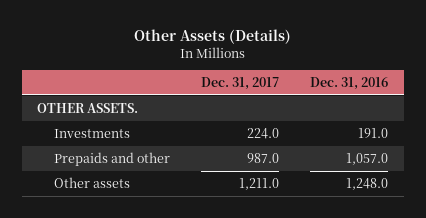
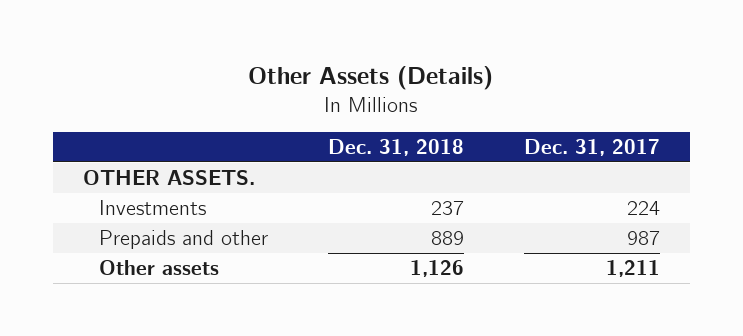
- | Dec. 31, 2017 | Dec. 31, 2016
+ | Dec. 31, 2018 | Dec. 31, 2017
- Investments | 224.0 | 191.0
- Prepaids and other | 987.0 | 1,057.0
- Other assets | 1,211.0 | 1,248.0
+ Investments | 237 | 224
+ Prepaids and other | 889 | 987
+ Other assets | 1,126 | 1,211

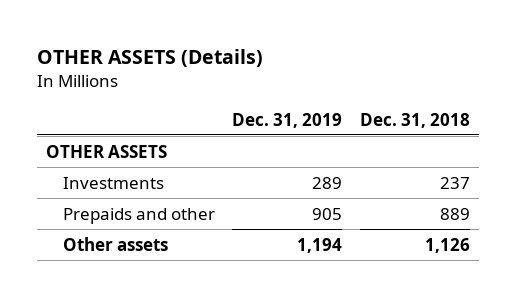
- Other Assets (Details)
+ OTHER ASSETS (Details)
- | Dec. 31, 2018 | Dec. 31, 2017
+ | Dec. 31, 2019 | Dec. 31, 2018
- OTHER ASSETS.
+ OTHER ASSETS

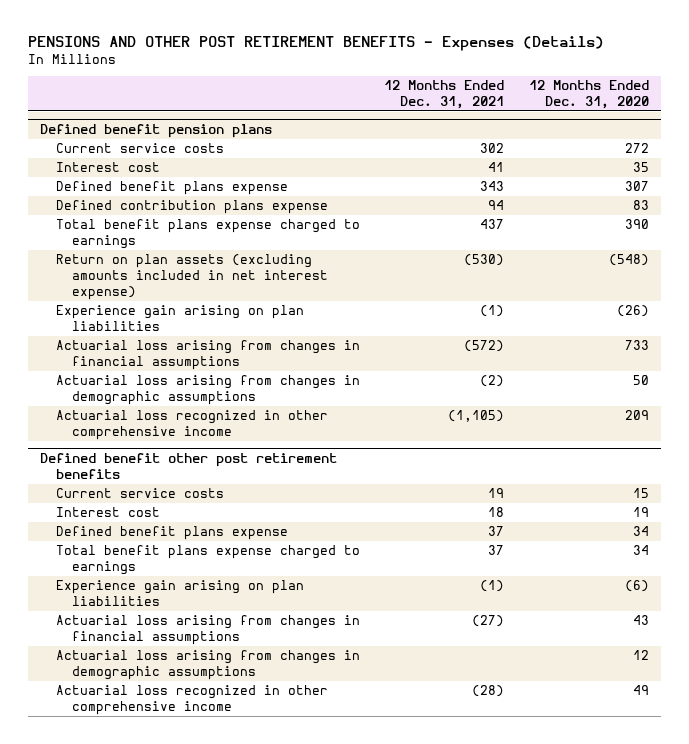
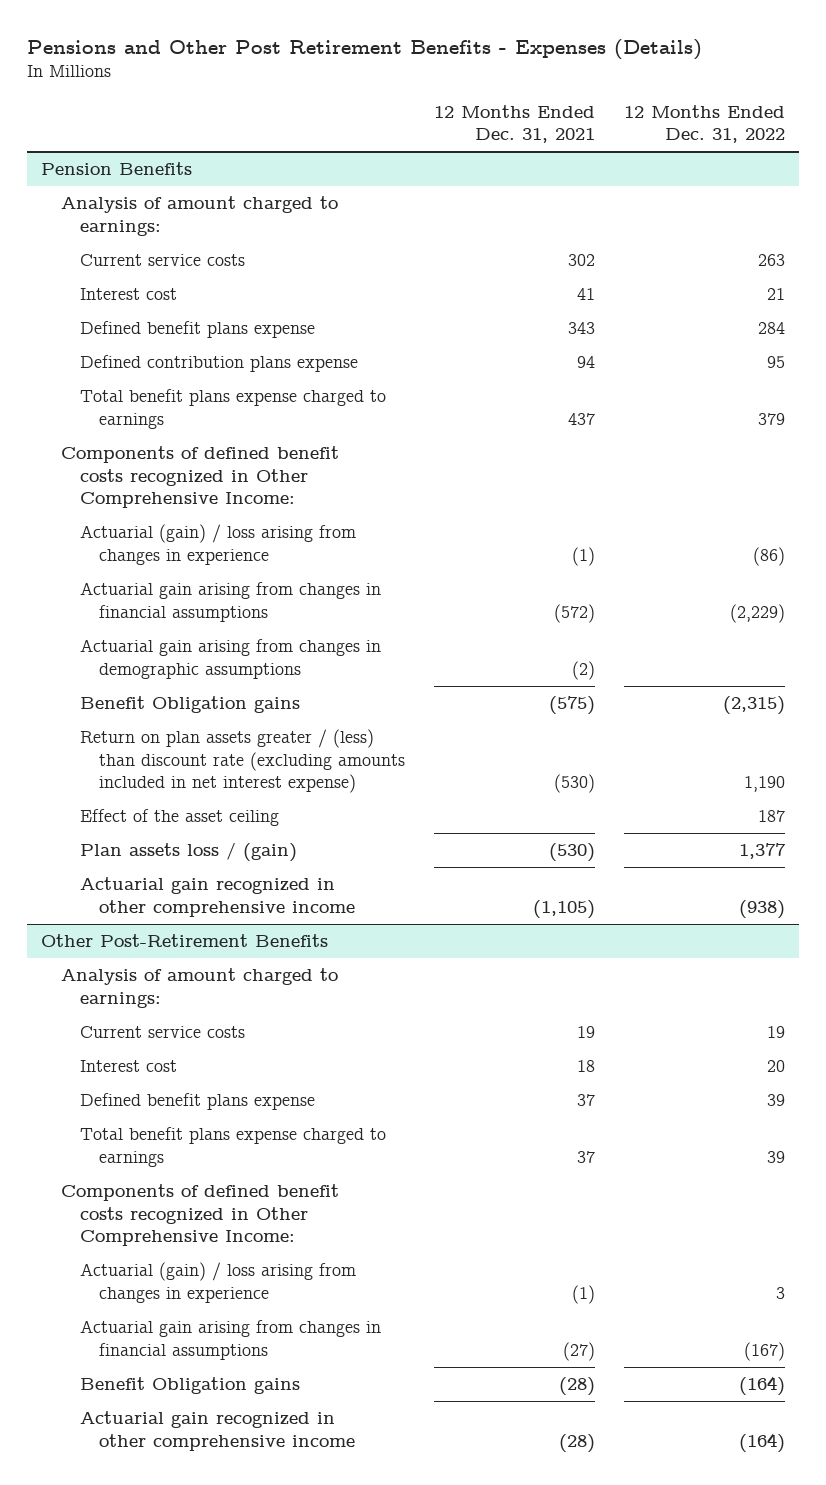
- PENSIONS AND OTHER POST RETIREMENT BENEFITS - Expenses (Details)
+ Pensions and Other Post Retirement Benefits - Expenses (Details)
- | 12 Months Ended Dec. 31, 2021 | 12 Months Ended Dec. 31, 2020
+ | 12 Months Ended Dec. 31, 2021 | 12 Months Ended Dec. 31, 2022
- Defined benefit pension plans
+ Pension Benefits
+ Analysis of amount charged to earnings:
- Return on plan assets (excluding amounts included in net interest expense) | (530) | (548)
- Experience gain arising on plan liabilities | (1) | (26)
- Actuarial loss arising from changes in financial assumptions | (572) | 733
- Actuarial loss arising from changes in demographic assumptions | (2) | 50
- Actuarial loss recognized in other comprehensive income | (1,105) | 209
- Defined benefit other post retirement benefits
+ Components of defined benefit costs recognized in Other Comprehensive Income:
+ Actuarial (gain) / loss arising from changes in experience | (1) | (86)
+ Actuarial gain arising from changes in financial assumptions | (572) | (2,229)
+ Actuarial gain arising from changes in demographic assumptions | (2) |
+ Benefit Obligation gains | (575) | (2,315)
+ Return on plan assets greater / (less) than discount rate (excluding amounts included in net interest expense) | (530) | 1,190
+ Effect of the asset ceiling | | 187
+ Plan assets loss / (gain) | (530) | 1,377
+ Actuarial gain recognized in other comprehensive income | (1,105) | (938)
+ Other Post-Retirement Benefits
+ Analysis of amount charged to earnings:
- Experience gain arising on plan liabilities | (1) | (6)
- Actuarial loss arising from changes in financial assumptions | (27) | 43
- Actuarial loss arising from changes in demographic assumptions | | 12
- Actuarial loss recognized in other comprehensive income | (28) | 49
+ Components of defined benefit costs recognized in Other Comprehensive Income:
+ Actuarial (gain) / loss arising from changes in experience | (1) | 3
+ Actuarial gain arising from changes in financial assumptions | (27) | (167)
+ Benefit Obligation gains | (28) | (164)
+ Actuarial gain recognized in other comprehensive income | (28) | (164)

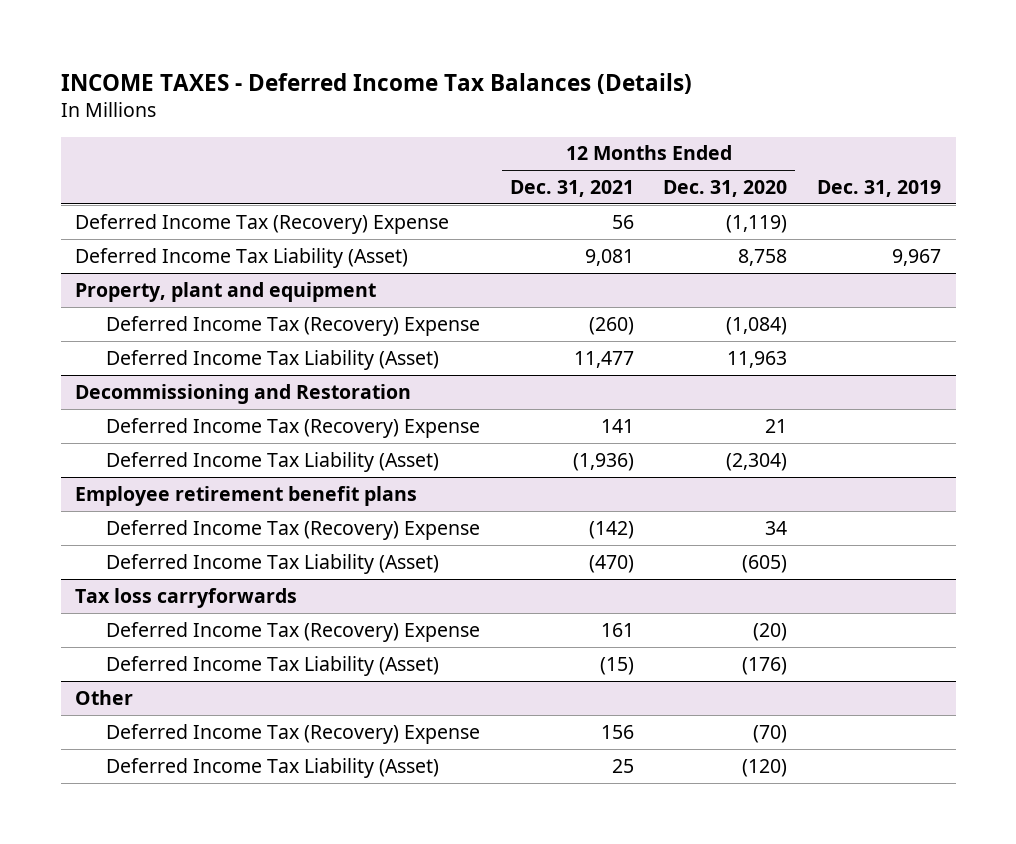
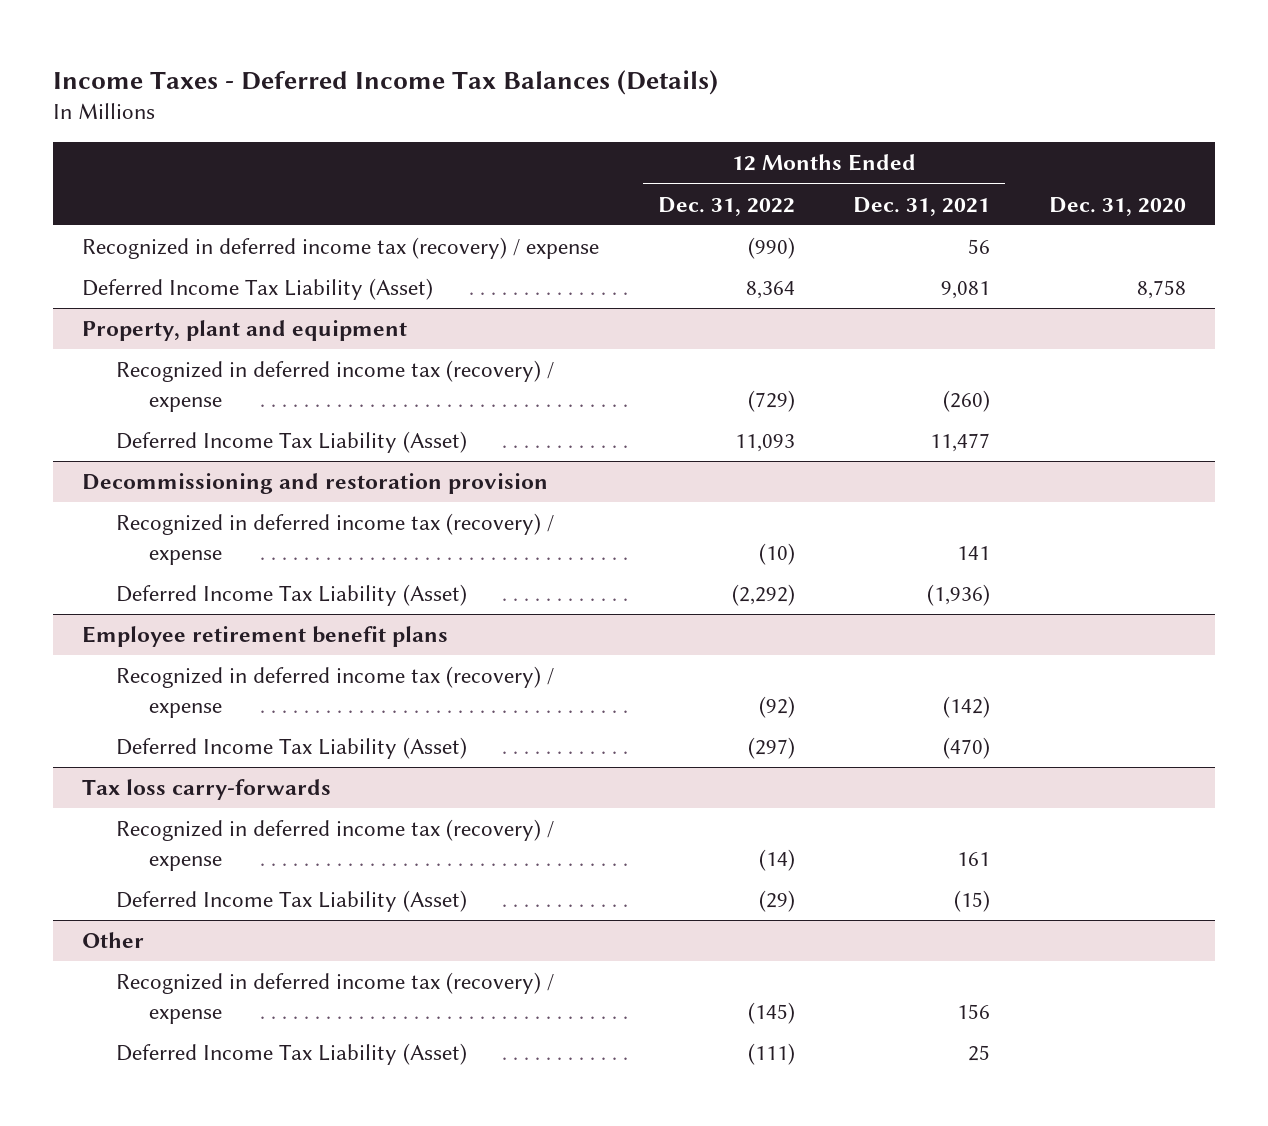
- INCOME TAXES - Deferred Income Tax Balances (Details)
+ Income Taxes - Deferred Income Tax Balances (Details)
- | 12 Months Ended Dec. 31, 2021 | 12 Months Ended Dec. 31, 2020 | Dec. 31, 2019
+ | 12 Months Ended Dec. 31, 2022 | 12 Months Ended Dec. 31, 2021 | Dec. 31, 2020
- Deferred Income Tax (Recovery) Expense | 56 | (1,119) |
+ Recognized in deferred income tax (recovery) / expense | (990) | 56 |
@ Property, plant and equipment
- Deferred Income Tax (Recovery) Expense | (260) | (1,084) |
+ Recognized in deferred income tax (recovery) / expense | (729) | (260) |
- Decommissioning and Restoration
- Deferred Income Tax (Recovery) Expense | 141 | 21 |
+ Decommissioning and restoration provision
+ Recognized in deferred income tax (recovery) / expense | (10) | 141 |
@ Employee retirement benefit plans
- Deferred Income Tax (Recovery) Expense | (142) | 34 |
+ Recognized in deferred income tax (recovery) / expense | (92) | (142) |
- Tax loss carryforwards
- Deferred Income Tax (Recovery) Expense | 161 | (20) |
+ Tax loss carry-forwards
+ Recognized in deferred income tax (recovery) / expense | (14) | 161 |
@ Other
- Deferred Income Tax (Recovery) Expense | 156 | (70) |
+ Recognized in deferred income tax (recovery) / expense | (145) | 156 |

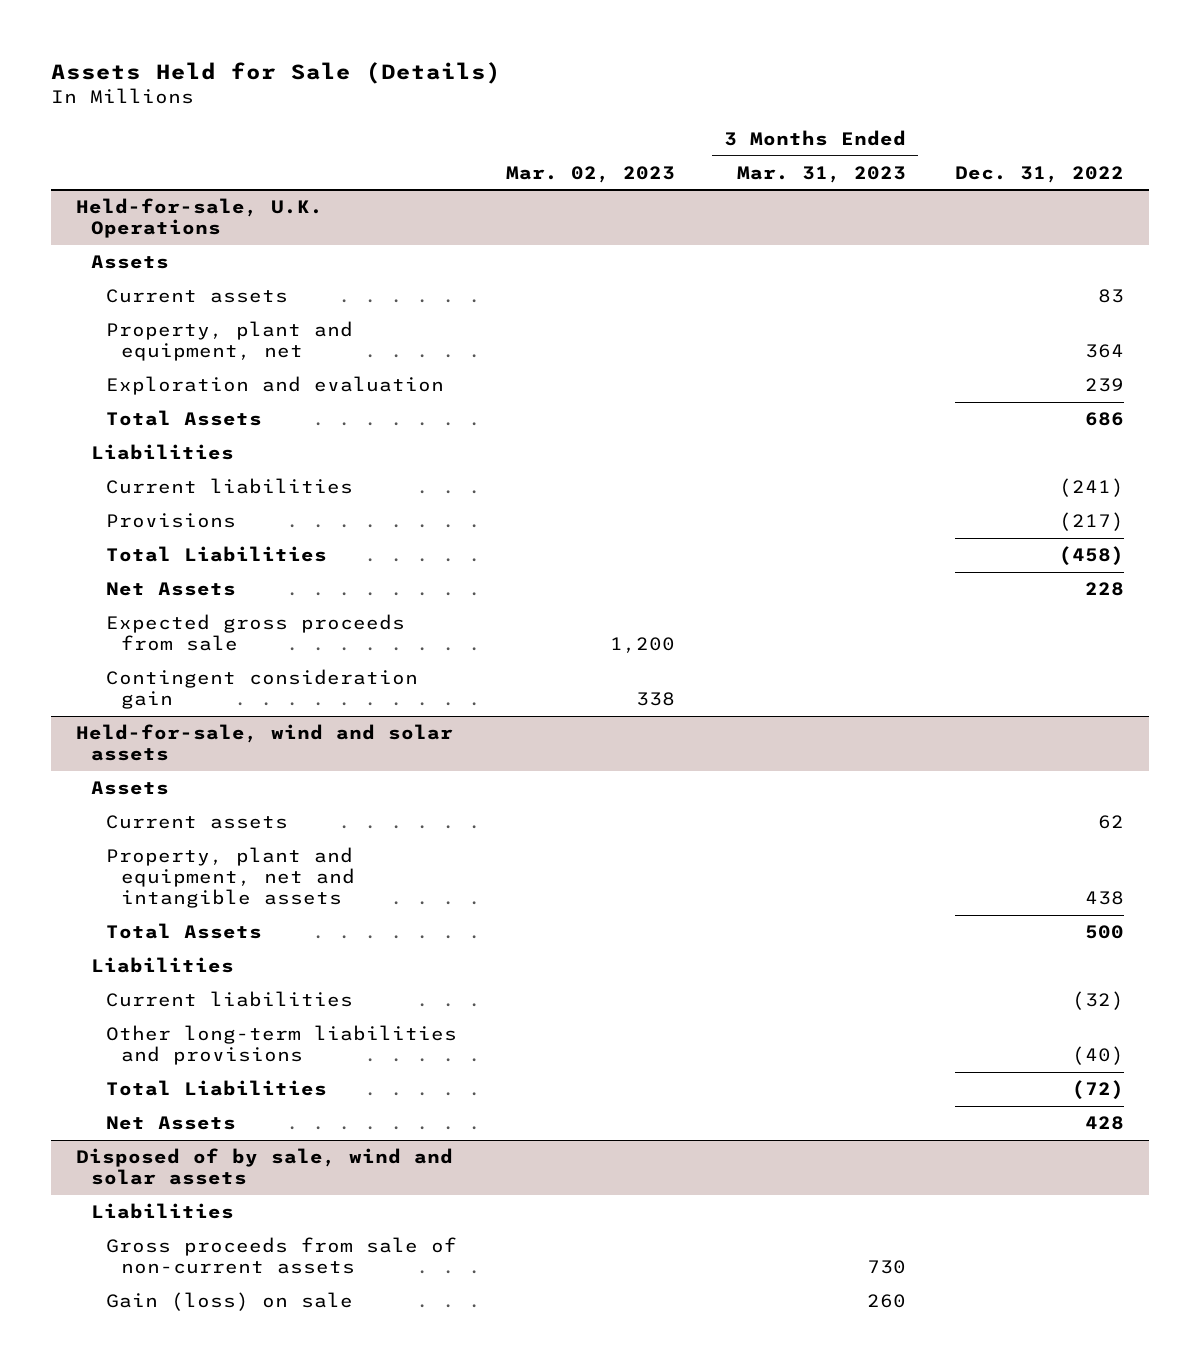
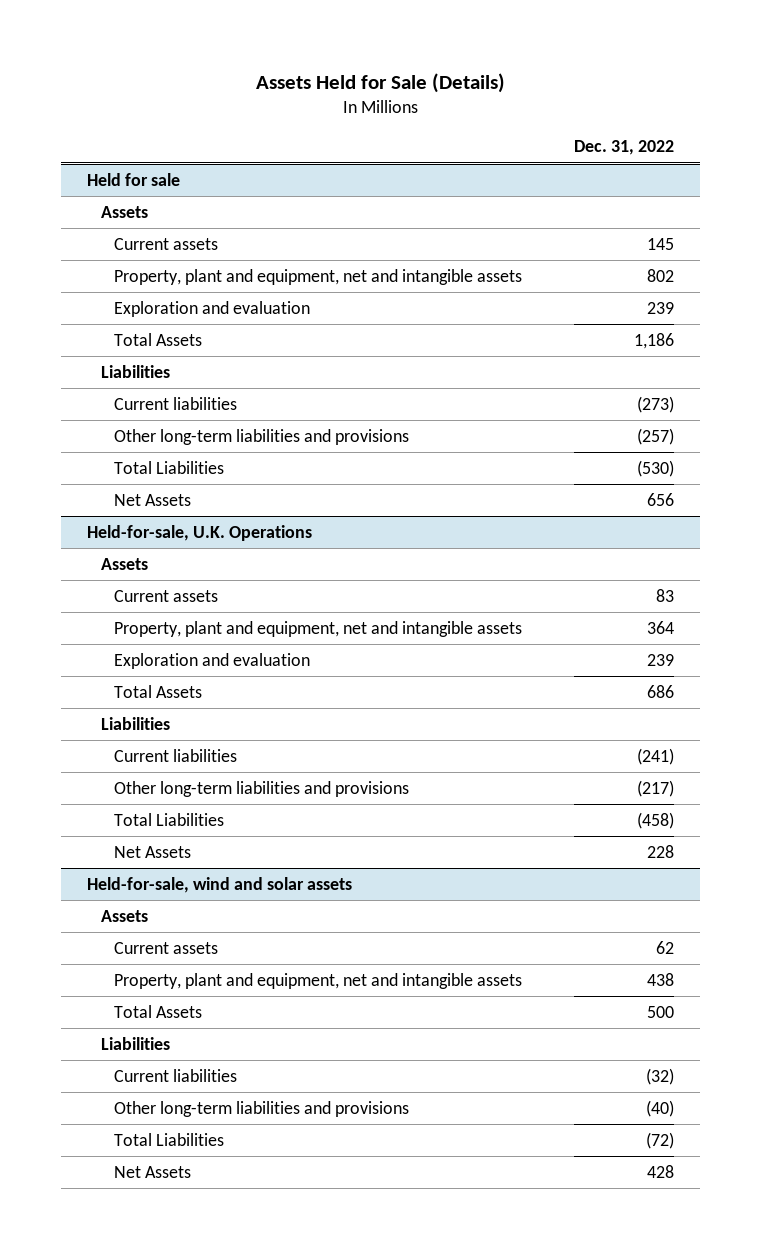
- | Mar. 02, 2023 | 3 Months Ended Mar. 31, 2023 | Dec. 31, 2022
+ | Dec. 31, 2022
+ Held for sale
+ Assets
+ Current assets | 145
+ Property, plant and equipment, net and intangible assets | 802
+ Exploration and evaluation | 239
+ Total Assets | 1,186
+ Liabilities
+ Current liabilities | (273)
+ Other long-term liabilities and provisions | (257)
+ Total Liabilities | (530)
+ Net Assets | 656
@ Held-for-sale, U.K. Operations
- Property, plant and equipment, net | | | 364
+ Property, plant and equipment, net and intangible assets | 364
- Provisions | | | (217)
+ Other long-term liabilities and provisions | (217)
- Expected gross proceeds from sale | 1,200 | |
- Contingent consideration gain | 338 | |
- Disposed of by sale, wind and solar assets
- Liabilities
- Gross proceeds from sale of non-current assets | | 730 |
- Gain (loss) on sale | | 260 |

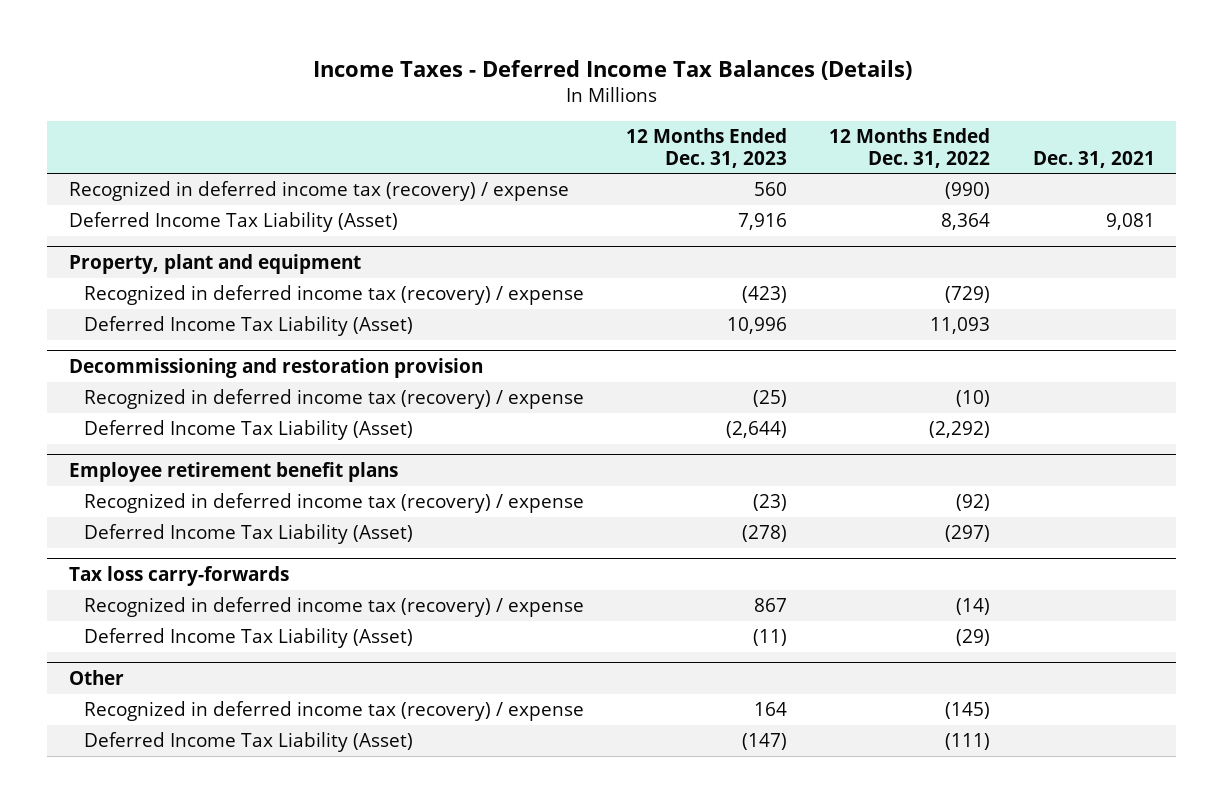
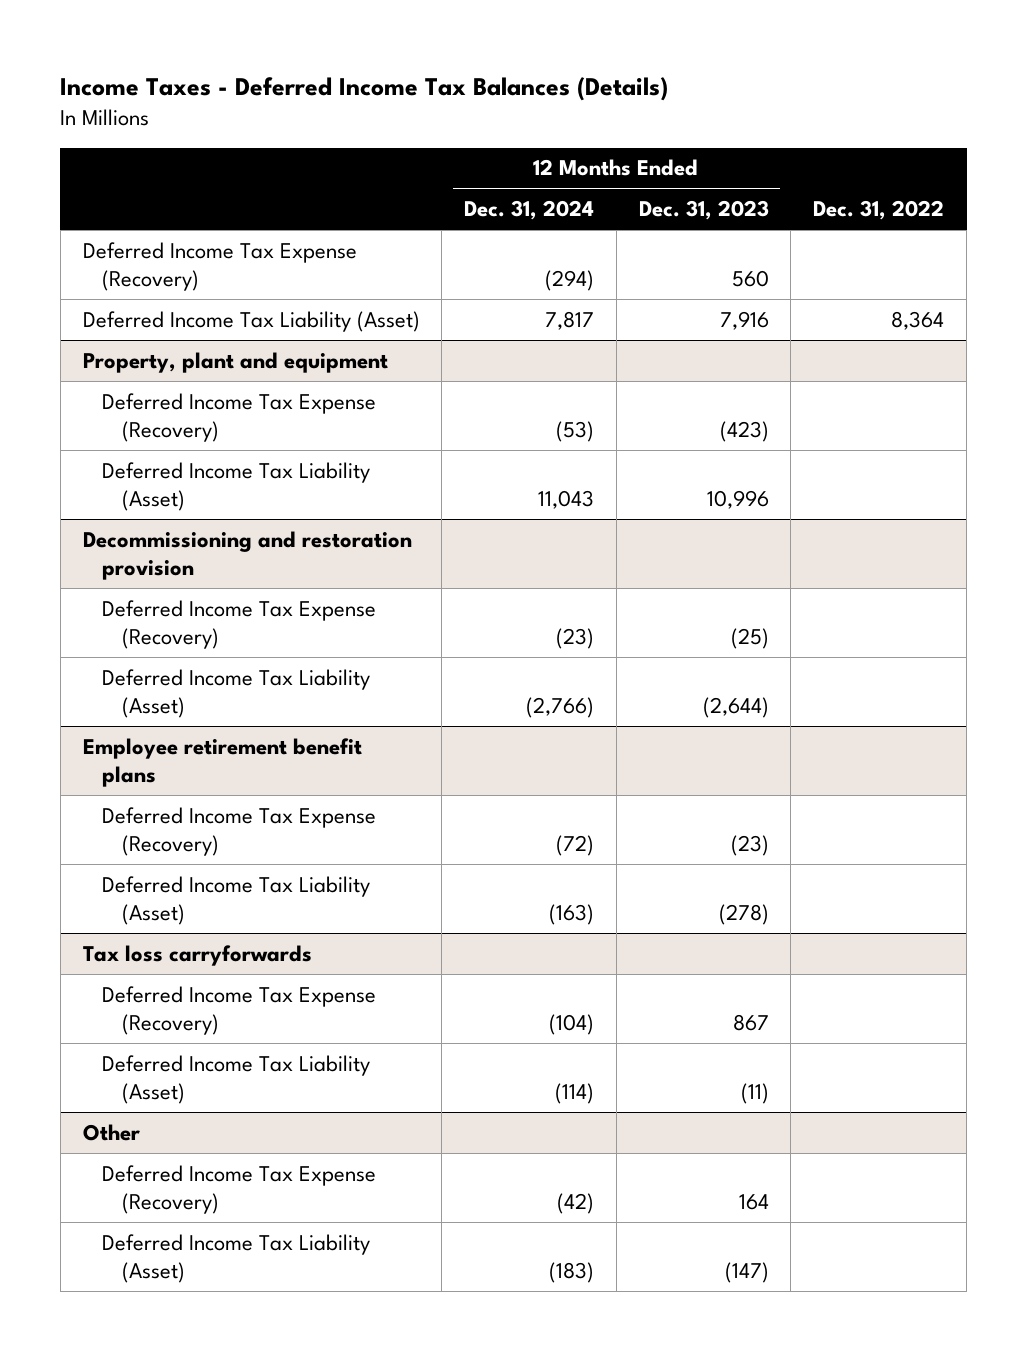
- | 12 Months Ended Dec. 31, 2023 | 12 Months Ended Dec. 31, 2022 | Dec. 31, 2021
+ | 12 Months Ended Dec. 31, 2024 | 12 Months Ended Dec. 31, 2023 | Dec. 31, 2022
- Recognized in deferred income tax (recovery) / expense | 560 | (990) |
+ Deferred Income Tax Expense (Recovery) | (294) | 560 |
@ Property, plant and equipment
- Recognized in deferred income tax (recovery) / expense | (423) | (729) |
+ Deferred Income Tax Expense (Recovery) | (53) | (423) |
@ Decommissioning and restoration provision
- Recognized in deferred income tax (recovery) / expense | (25) | (10) |
+ Deferred Income Tax Expense (Recovery) | (23) | (25) |
@ Employee retirement benefit plans
- Recognized in deferred income tax (recovery) / expense | (23) | (92) |
+ Deferred Income Tax Expense (Recovery) | (72) | (23) |
- Tax loss carry-forwards
- Recognized in deferred income tax (recovery) / expense | 867 | (14) |
+ Tax loss carryforwards
+ Deferred Income Tax Expense (Recovery) | (104) | 867 |
@ Other
- Recognized in deferred income tax (recovery) / expense | 164 | (145) |
+ Deferred Income Tax Expense (Recovery) | (42) | 164 |

